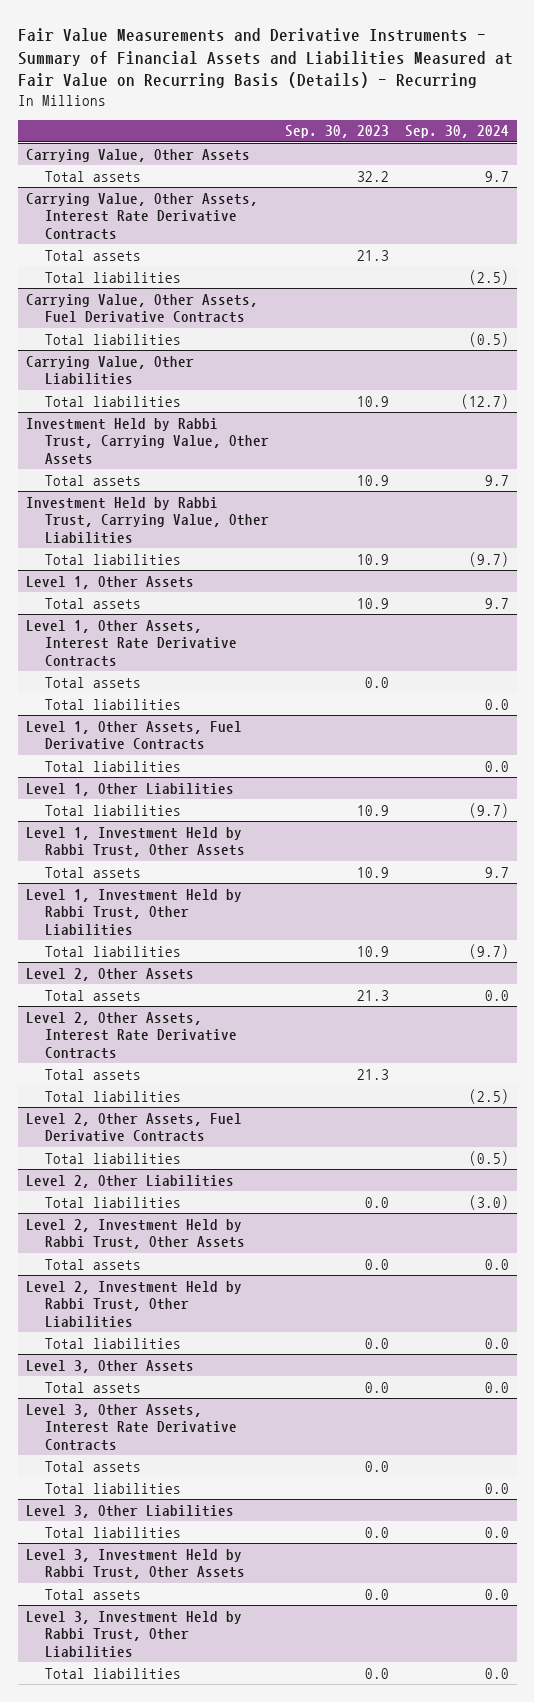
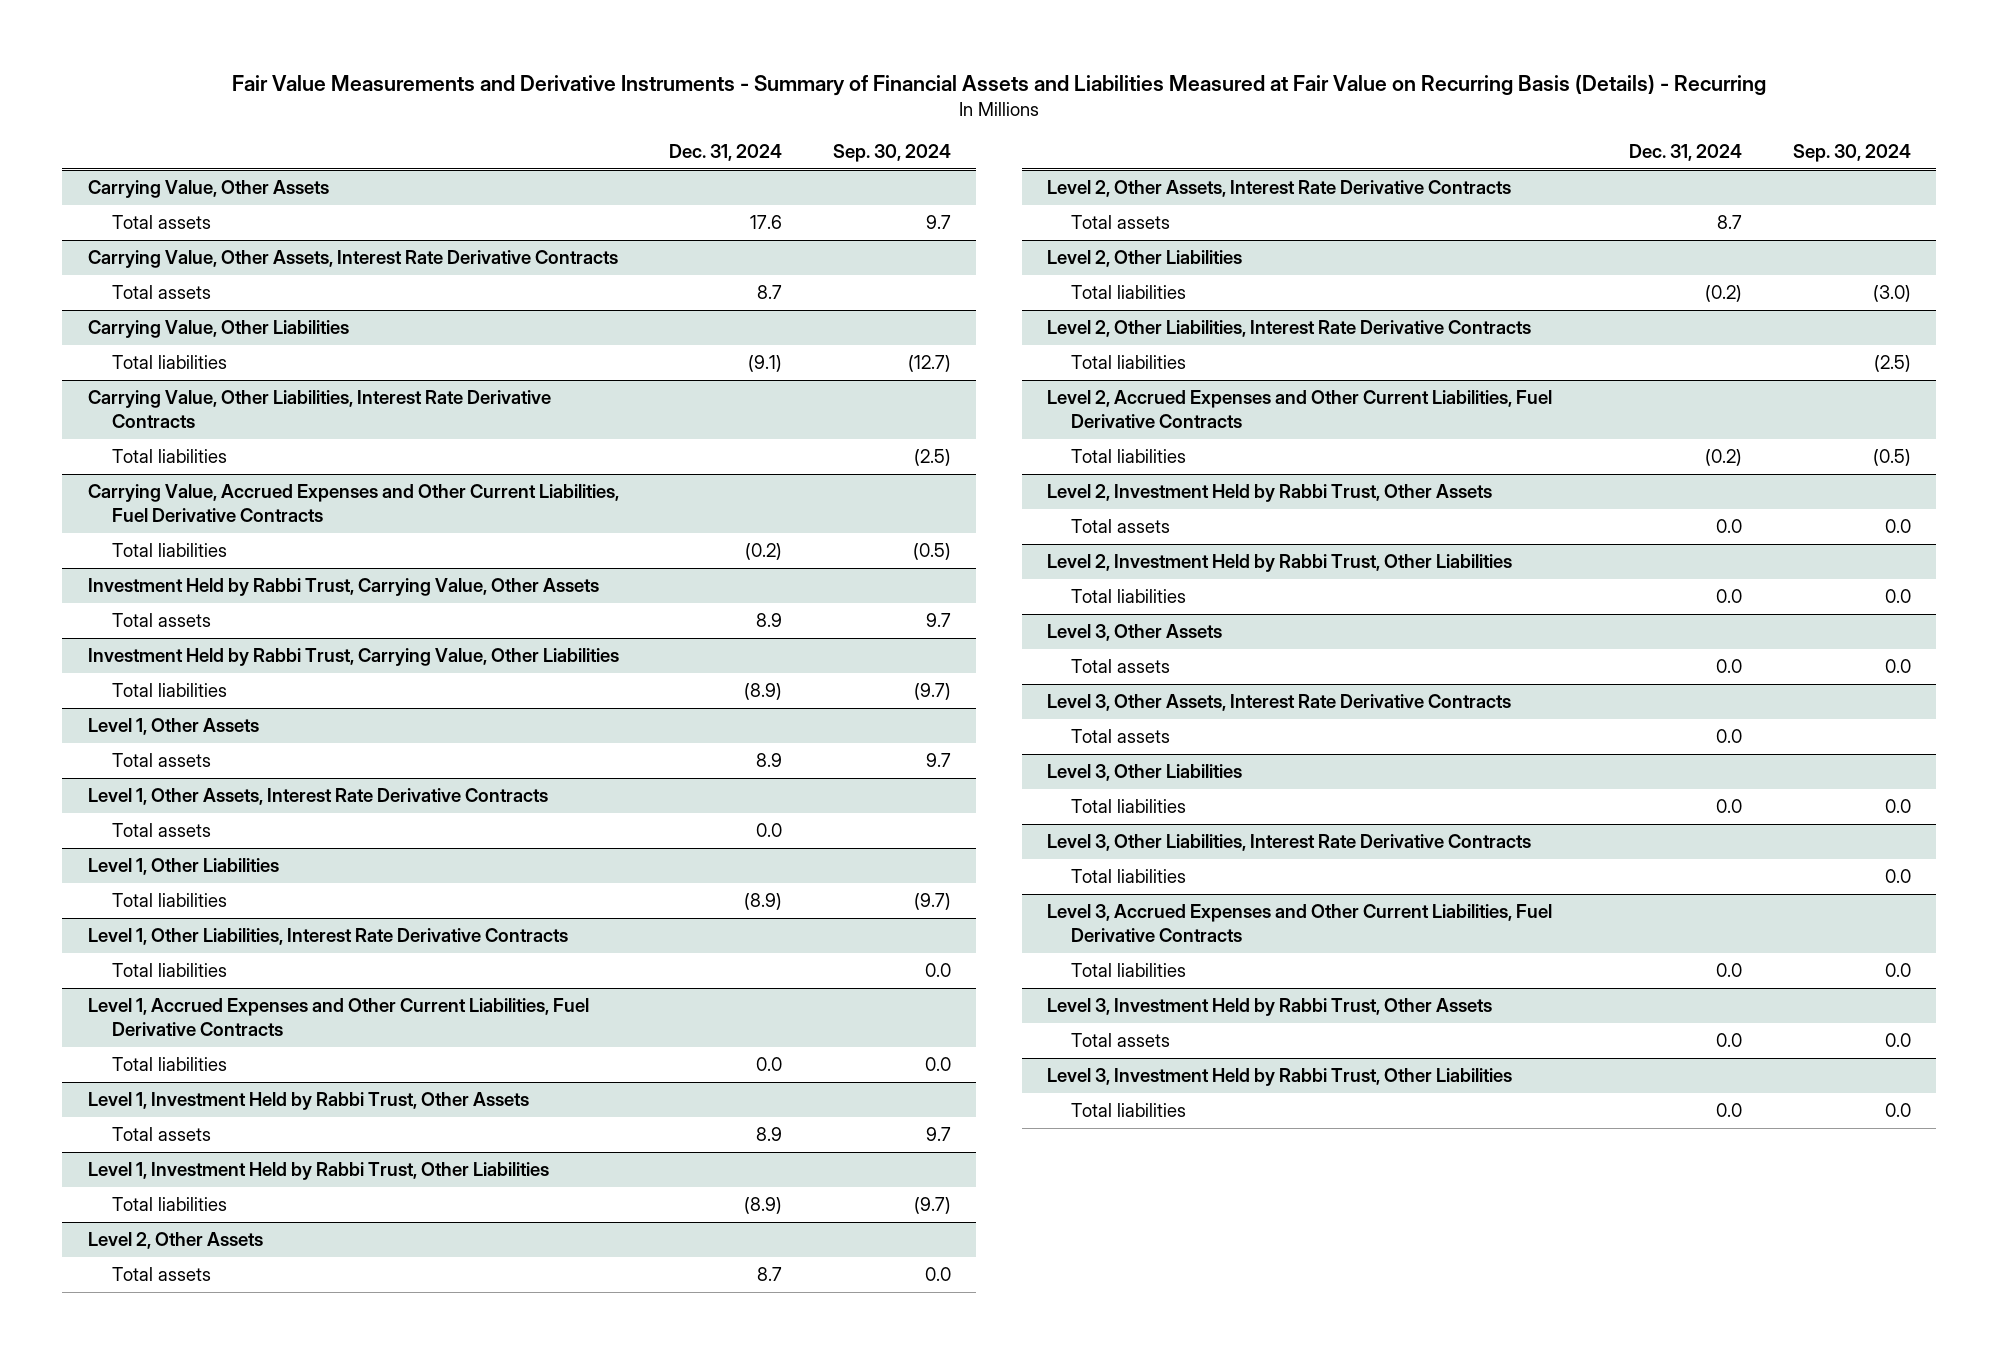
- | Sep. 30, 2023 | Sep. 30, 2024
+ | Dec. 31, 2024 | Sep. 30, 2024
@ Carrying Value, Other Assets, Interest Rate Derivative Contracts
- Total liabilities | | (2.5)
- Carrying Value, Other Assets, Fuel Derivative Contracts
- Total liabilities | | (0.5)
+ Carrying Value, Other Liabilities, Interest Rate Derivative Contracts
+ Total liabilities | | (2.5)
+ Carrying Value, Accrued Expenses and Other Current Liabilities, Fuel Derivative Contracts
+ Total liabilities | (0.2) | (0.5)
@ Level 1, Other Assets, Interest Rate Derivative Contracts
- Total liabilities | | 0.0
- Level 1, Other Assets, Fuel Derivative Contracts
- Total liabilities | | 0.0
+ Level 1, Other Liabilities, Interest Rate Derivative Contracts
+ Total liabilities | | 0.0
+ Level 1, Accrued Expenses and Other Current Liabilities, Fuel Derivative Contracts
+ Total liabilities | 0.0 | 0.0
@ Level 2, Other Assets, Interest Rate Derivative Contracts
- Total liabilities | | (2.5)
- Level 2, Other Assets, Fuel Derivative Contracts
- Total liabilities | | (0.5)
+ Level 2, Other Liabilities, Interest Rate Derivative Contracts
+ Total liabilities | | (2.5)
+ Level 2, Accrued Expenses and Other Current Liabilities, Fuel Derivative Contracts
+ Total liabilities | (0.2) | (0.5)
@ Level 3, Other Assets, Interest Rate Derivative Contracts
- Total liabilities | | 0.0
+ Level 3, Other Liabilities, Interest Rate Derivative Contracts
+ Total liabilities | | 0.0
+ Level 3, Accrued Expenses and Other Current Liabilities, Fuel Derivative Contracts
+ Total liabilities | 0.0 | 0.0

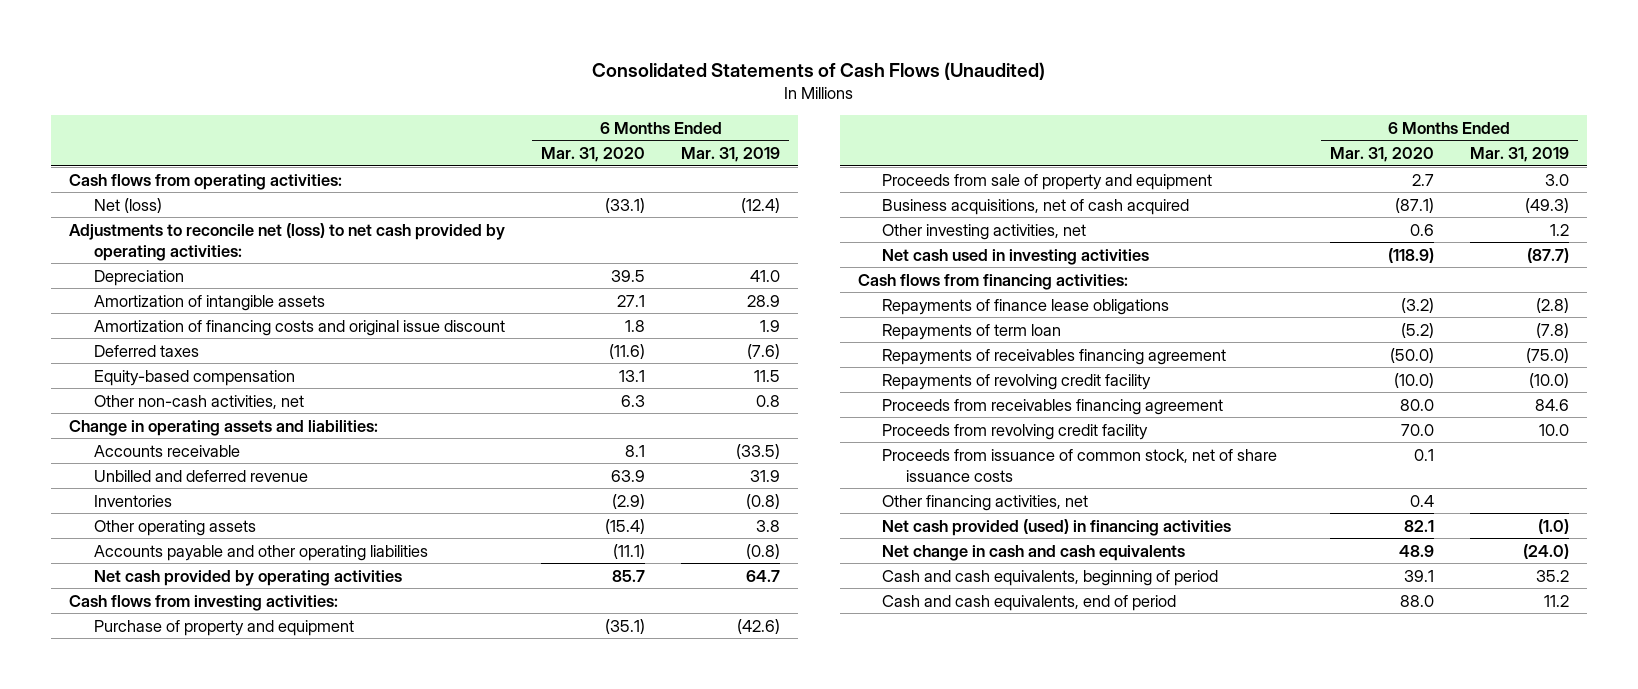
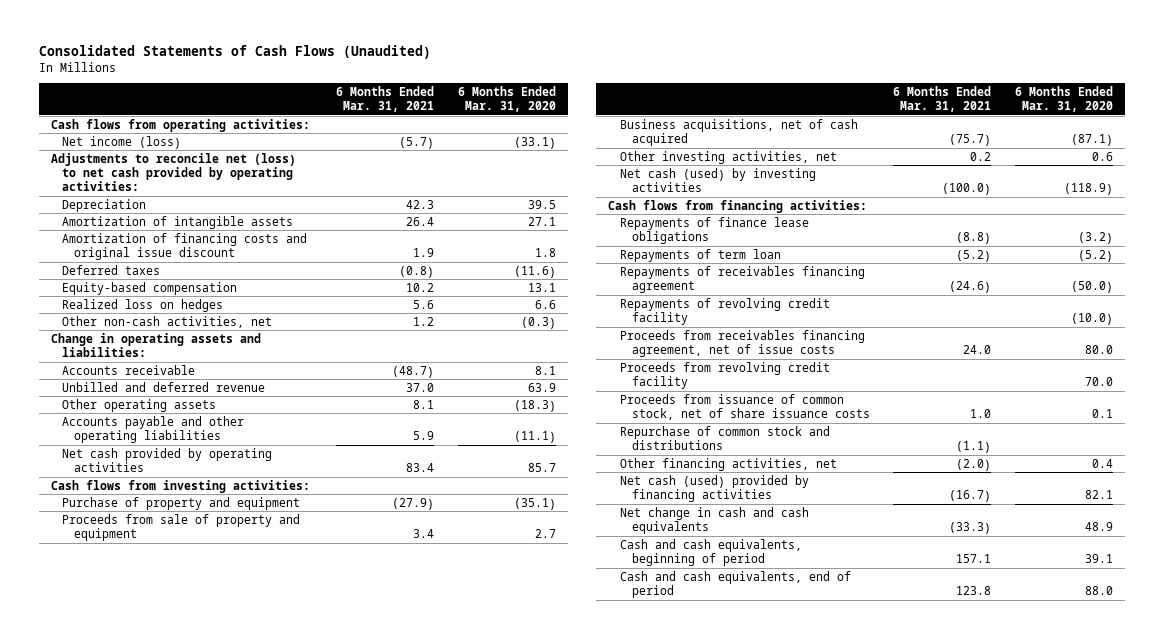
- | 6 Months Ended Mar. 31, 2020 | 6 Months Ended Mar. 31, 2019
+ | 6 Months Ended Mar. 31, 2021 | 6 Months Ended Mar. 31, 2020
- Net (loss) | (33.1) | (12.4)
+ Net income (loss) | (5.7) | (33.1)
- Other non-cash activities, net | 6.3 | 0.8
+ Realized loss on hedges | 5.6 | 6.6
+ Other non-cash activities, net | 1.2 | (0.3)
- Inventories | (2.9) | (0.8)
- Other operating assets | (15.4) | 3.8
+ Other operating assets | 8.1 | (18.3)
- Net cash used in investing activities | (118.9) | (87.7)
+ Net cash (used) by investing activities | (100.0) | (118.9)
- Proceeds from receivables financing agreement | 80.0 | 84.6
+ Proceeds from receivables financing agreement, net of issue costs | 24.0 | 80.0
+ Repurchase of common stock and distributions | (1.1) |
- Net cash provided (used) in financing activities | 82.1 | (1.0)
+ Net cash (used) provided by financing activities | (16.7) | 82.1

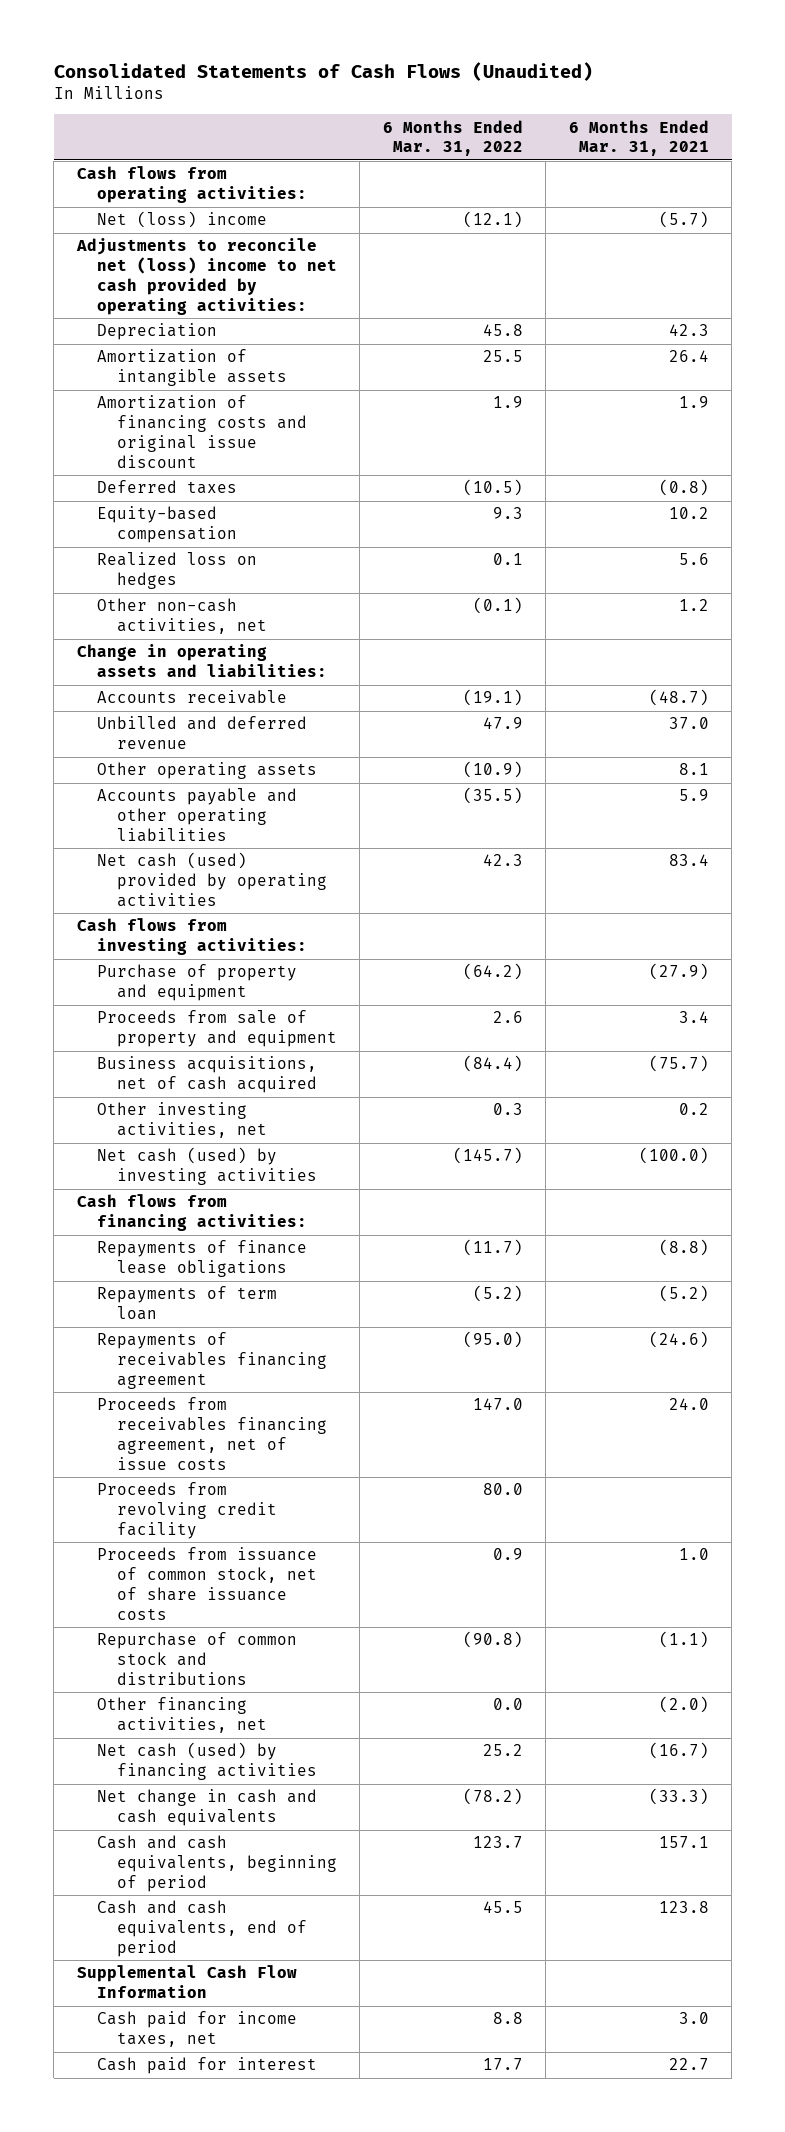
- | 6 Months Ended Mar. 31, 2021 | 6 Months Ended Mar. 31, 2020
+ | 6 Months Ended Mar. 31, 2022 | 6 Months Ended Mar. 31, 2021
- Net income (loss) | (5.7) | (33.1)
- Adjustments to reconcile net (loss) to net cash provided by operating activities:
+ Net (loss) income | (12.1) | (5.7)
+ Adjustments to reconcile net (loss) income to net cash provided by operating activities:
- Net cash provided by operating activities | 83.4 | 85.7
+ Net cash (used) provided by operating activities | 42.3 | 83.4
- Repayments of revolving credit facility | | (10.0)
- Net cash (used) provided by financing activities | (16.7) | 82.1
+ Net cash (used) by financing activities | 25.2 | (16.7)
+ Supplemental Cash Flow Information
+ Cash paid for income taxes, net | 8.8 | 3.0
+ Cash paid for interest | 17.7 | 22.7

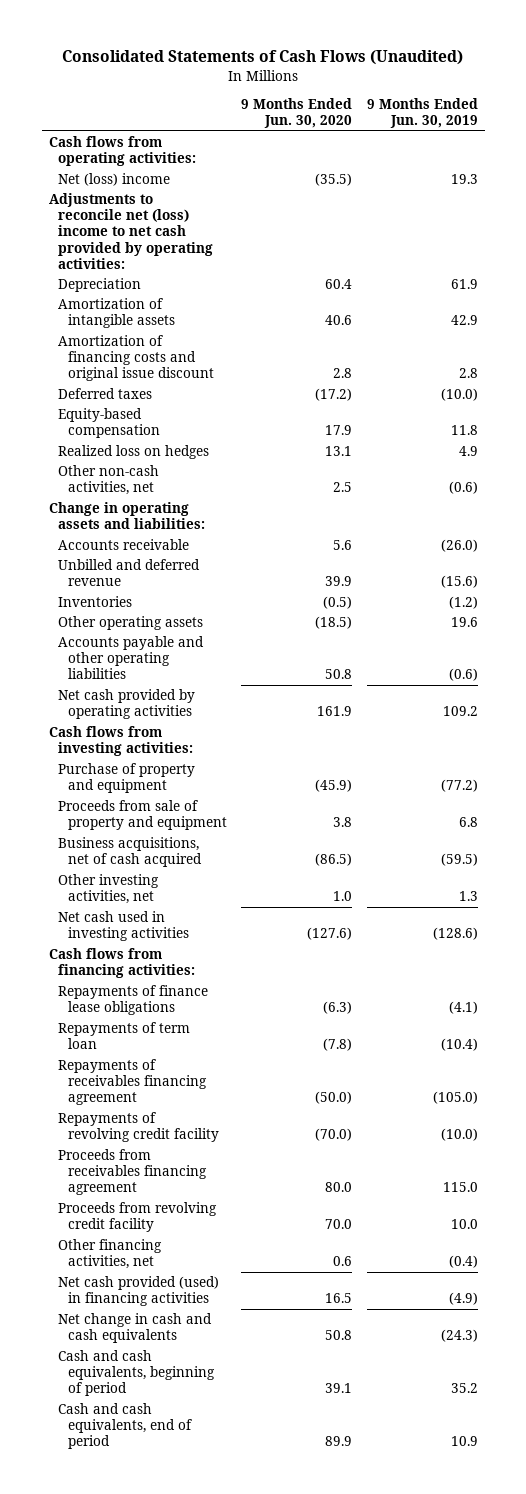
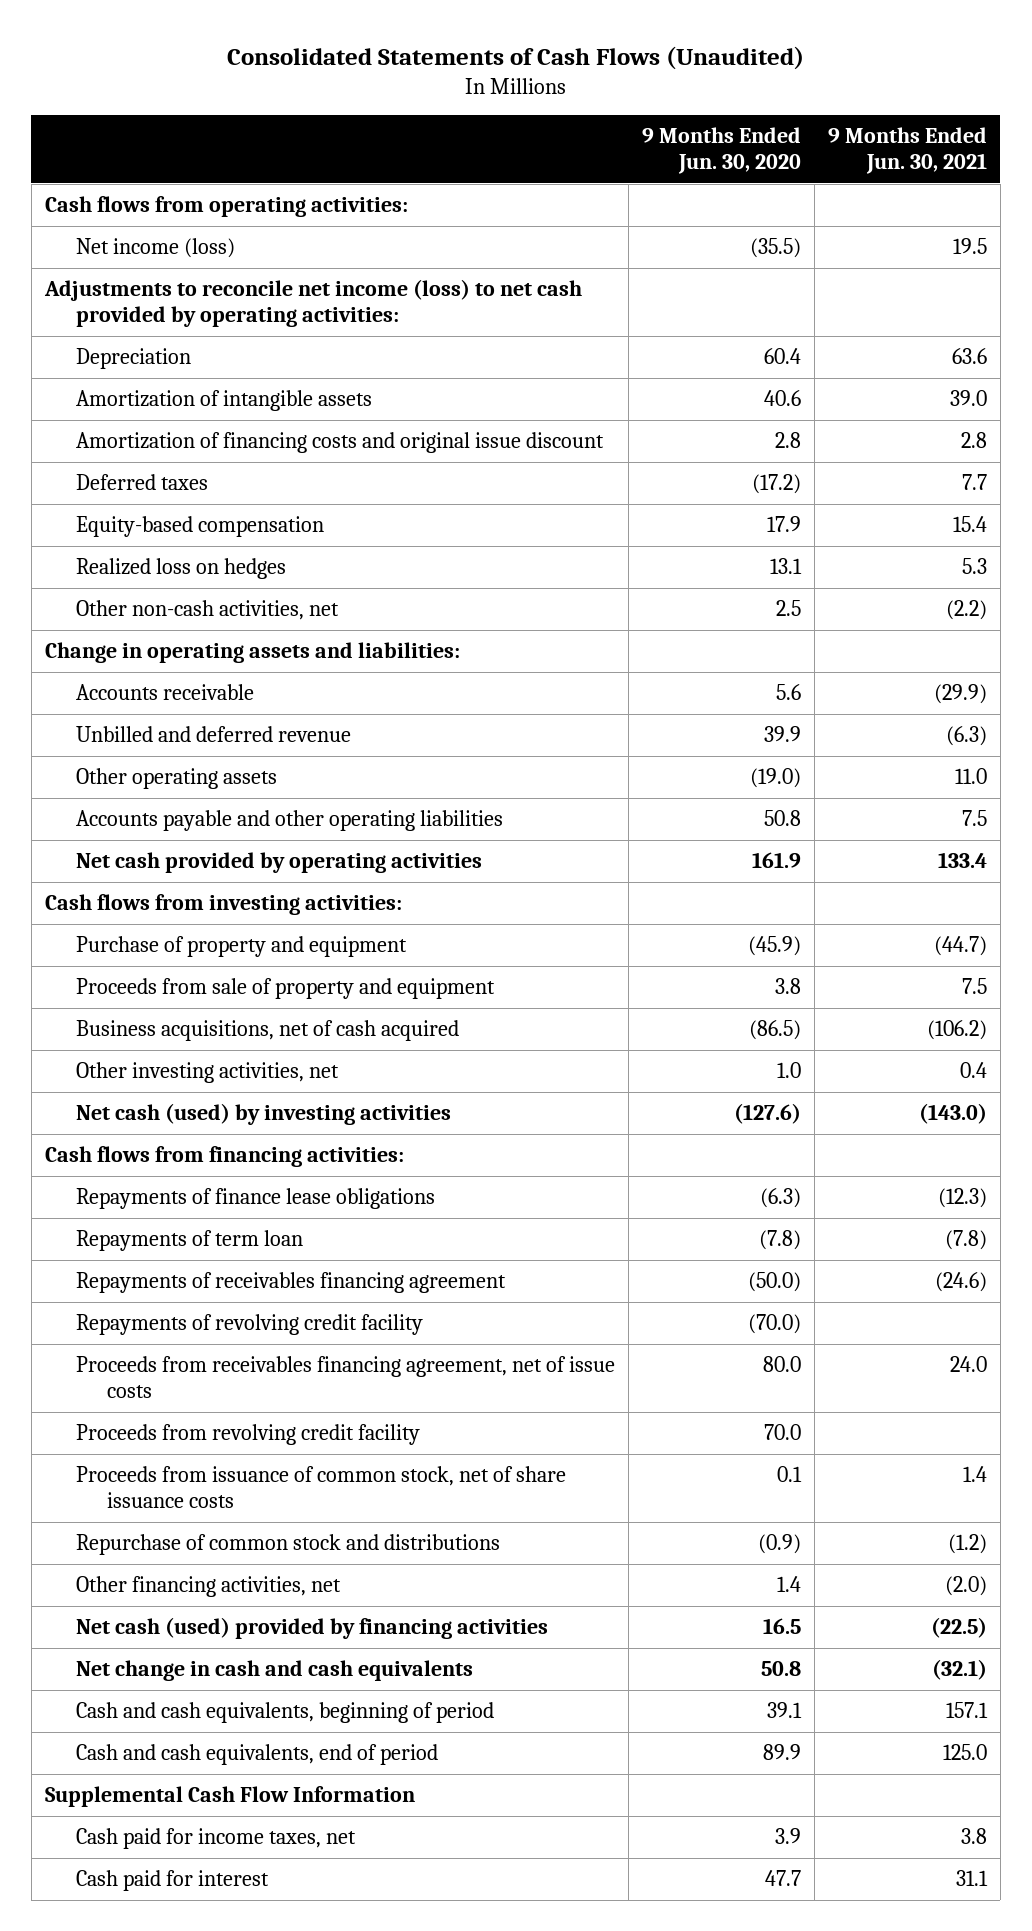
- | 9 Months Ended Jun. 30, 2020 | 9 Months Ended Jun. 30, 2019
+ | 9 Months Ended Jun. 30, 2020 | 9 Months Ended Jun. 30, 2021
- Net (loss) income | (35.5) | 19.3
- Adjustments to reconcile net (loss) income to net cash provided by operating activities:
+ Net income (loss) | (35.5) | 19.5
+ Adjustments to reconcile net income (loss) to net cash provided by operating activities:
- Inventories | (0.5) | (1.2)
- Other operating assets | (18.5) | 19.6
+ Other operating assets | (19.0) | 11.0
- Net cash used in investing activities | (127.6) | (128.6)
+ Net cash (used) by investing activities | (127.6) | (143.0)
- Proceeds from receivables financing agreement | 80.0 | 115.0
+ Proceeds from receivables financing agreement, net of issue costs | 80.0 | 24.0
- Other financing activities, net | 0.6 | (0.4)
- Net cash provided (used) in financing activities | 16.5 | (4.9)
+ Proceeds from issuance of common stock, net of share issuance costs | 0.1 | 1.4
+ Repurchase of common stock and distributions | (0.9) | (1.2)
+ Other financing activities, net | 1.4 | (2.0)
+ Net cash (used) provided by financing activities | 16.5 | (22.5)
+ Supplemental Cash Flow Information
+ Cash paid for income taxes, net | 3.9 | 3.8
+ Cash paid for interest | 47.7 | 31.1

